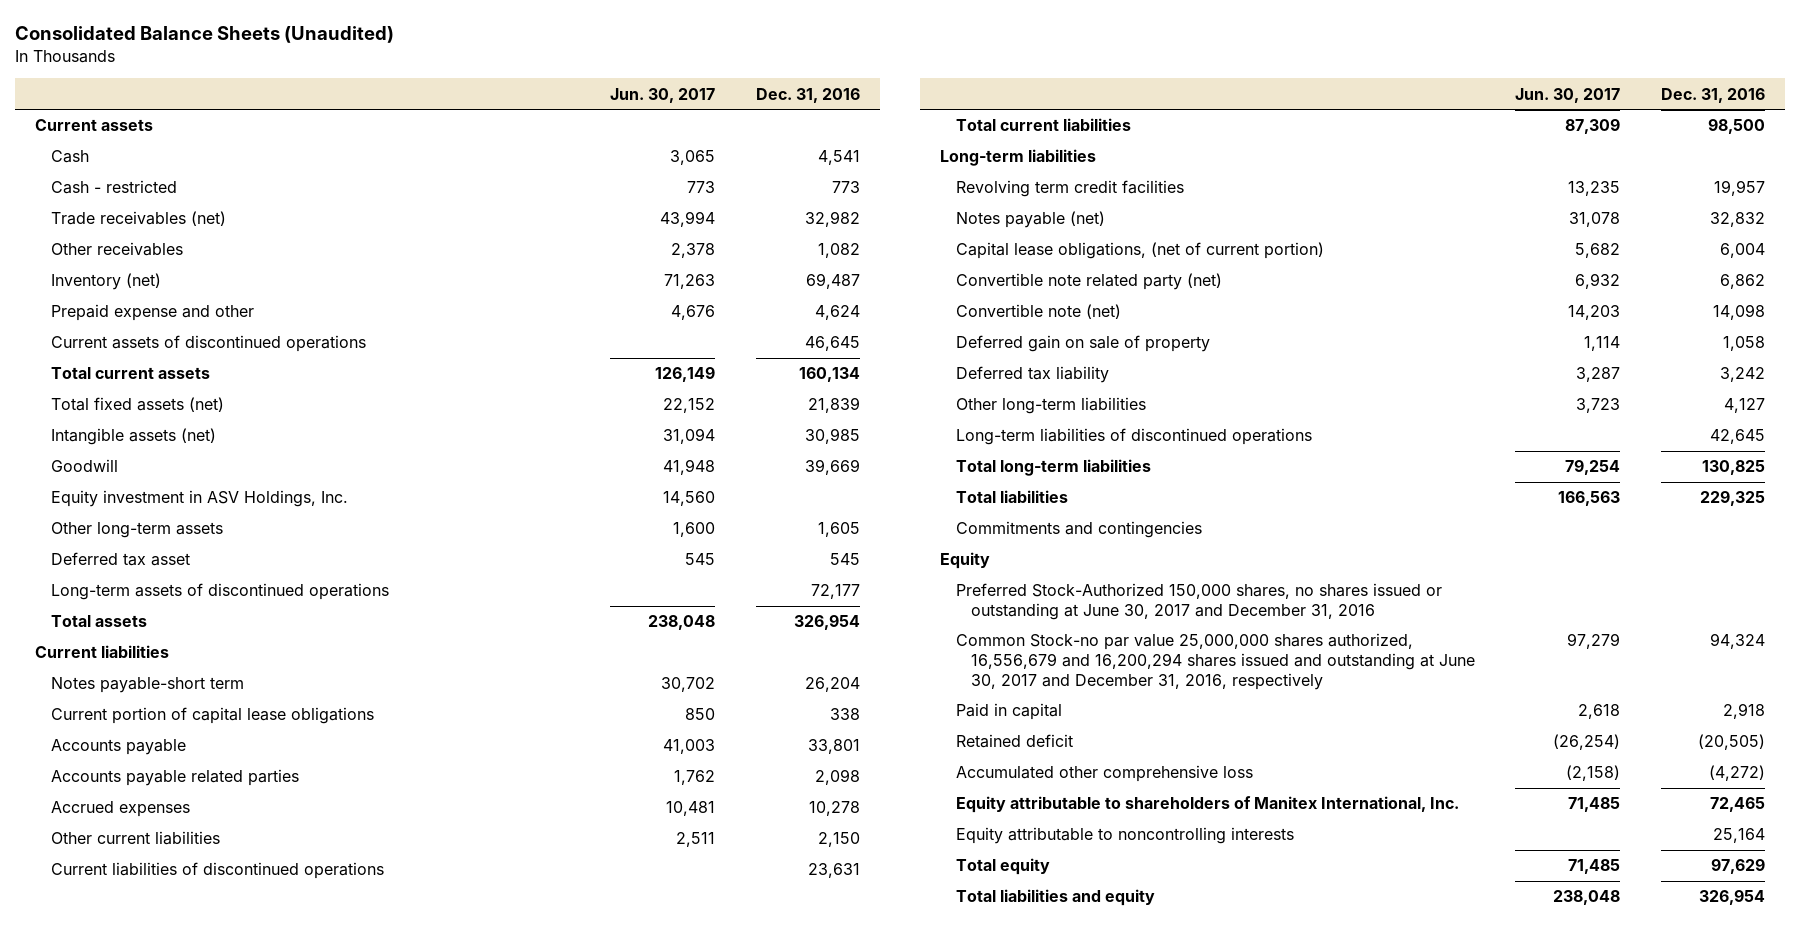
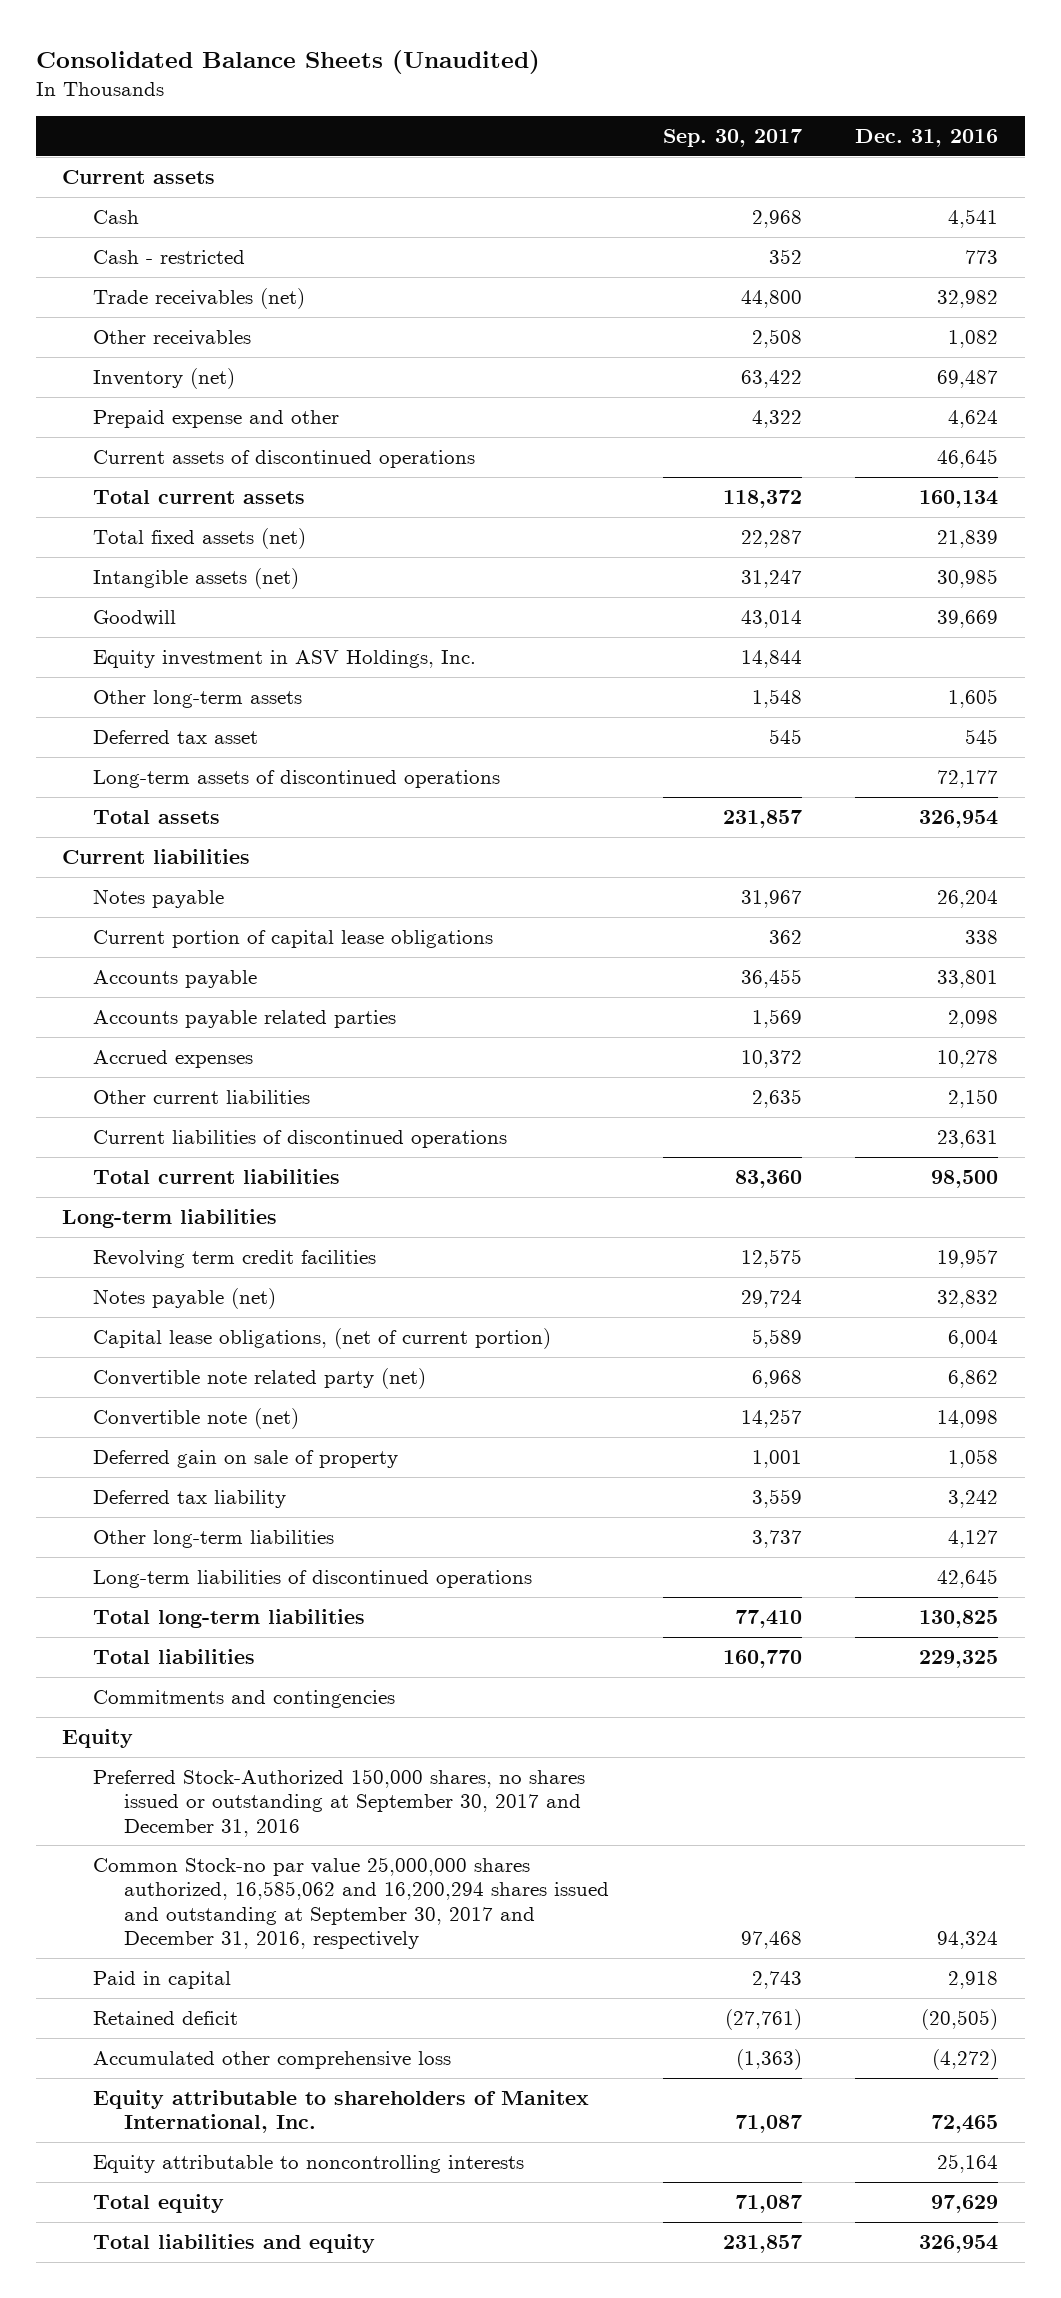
- | Jun. 30, 2017 | Dec. 31, 2016
+ | Sep. 30, 2017 | Dec. 31, 2016
- Notes payable-short term | 30,702 | 26,204
+ Notes payable | 31,967 | 26,204
- Preferred Stock-Authorized 150,000 shares, no shares issued or outstanding at June 30, 2017 and December 31, 2016
- Common Stock-no par value 25,000,000 shares authorized, 16,556,679 and 16,200,294 shares issued and outstanding at June 30, 2017 and December 31, 2016, respectively | 97,279 | 94,324
+ Preferred Stock-Authorized 150,000 shares, no shares issued or outstanding at September 30, 2017 and December 31, 2016
+ Common Stock-no par value 25,000,000 shares authorized, 16,585,062 and 16,200,294 shares issued and outstanding at September 30, 2017 and December 31, 2016, respectively | 97,468 | 94,324

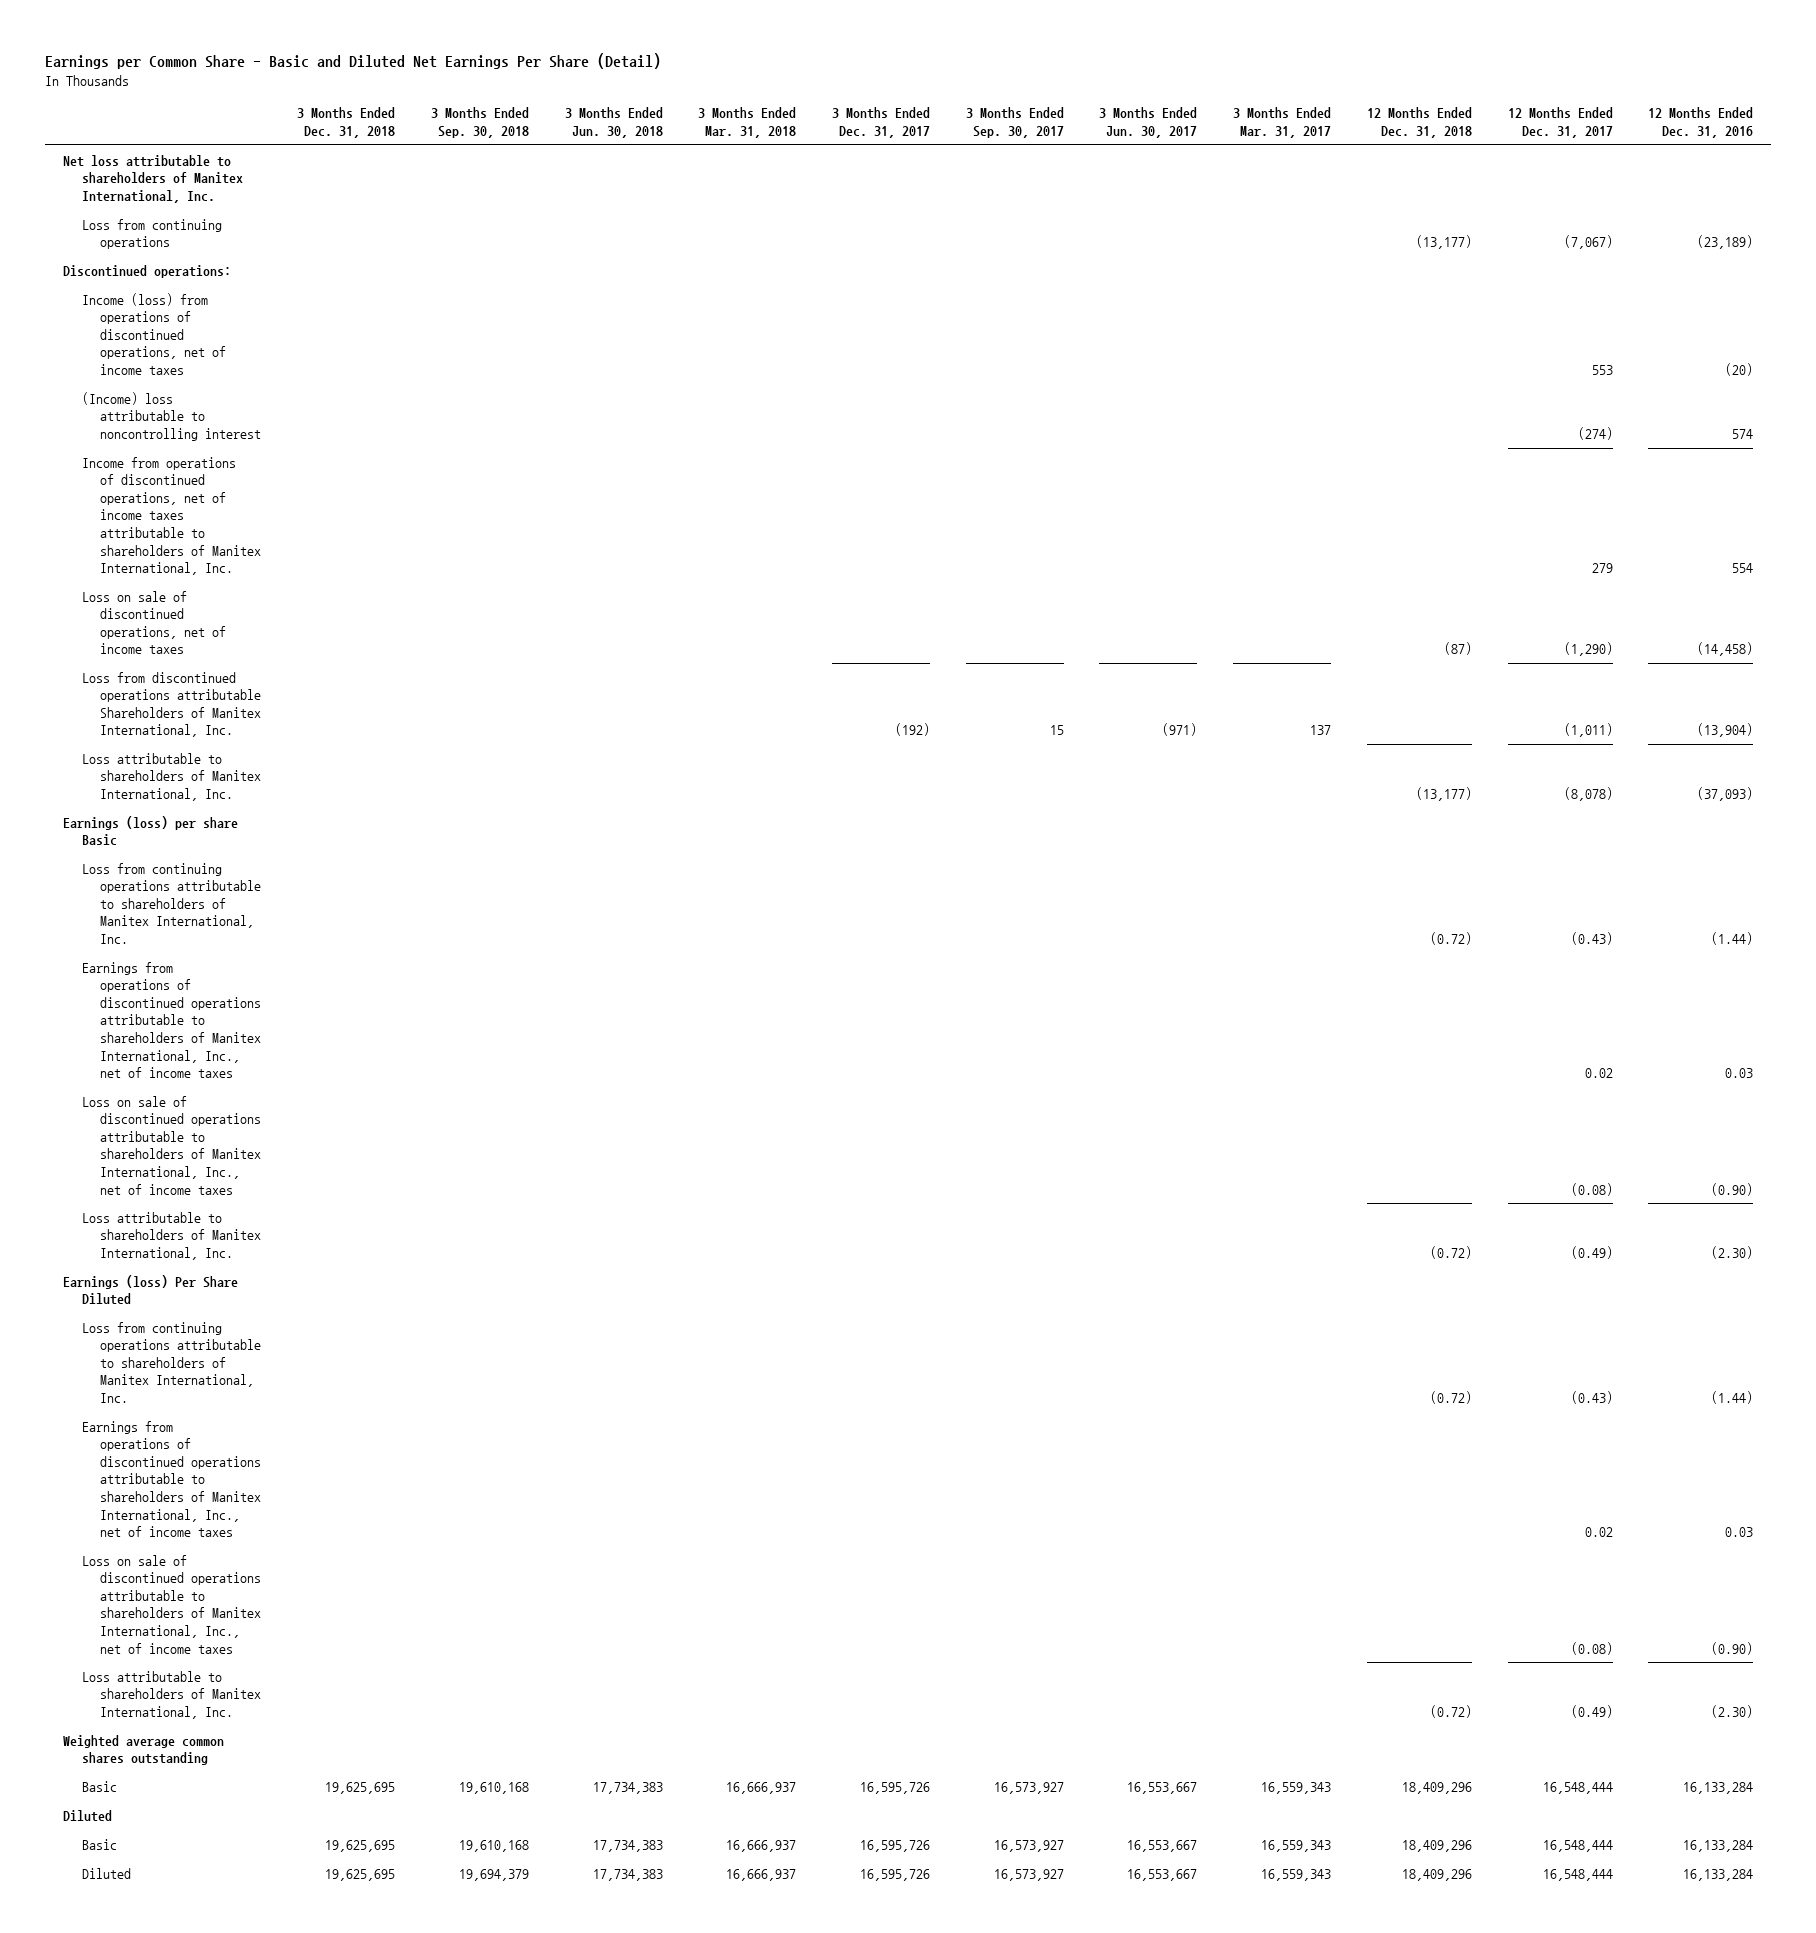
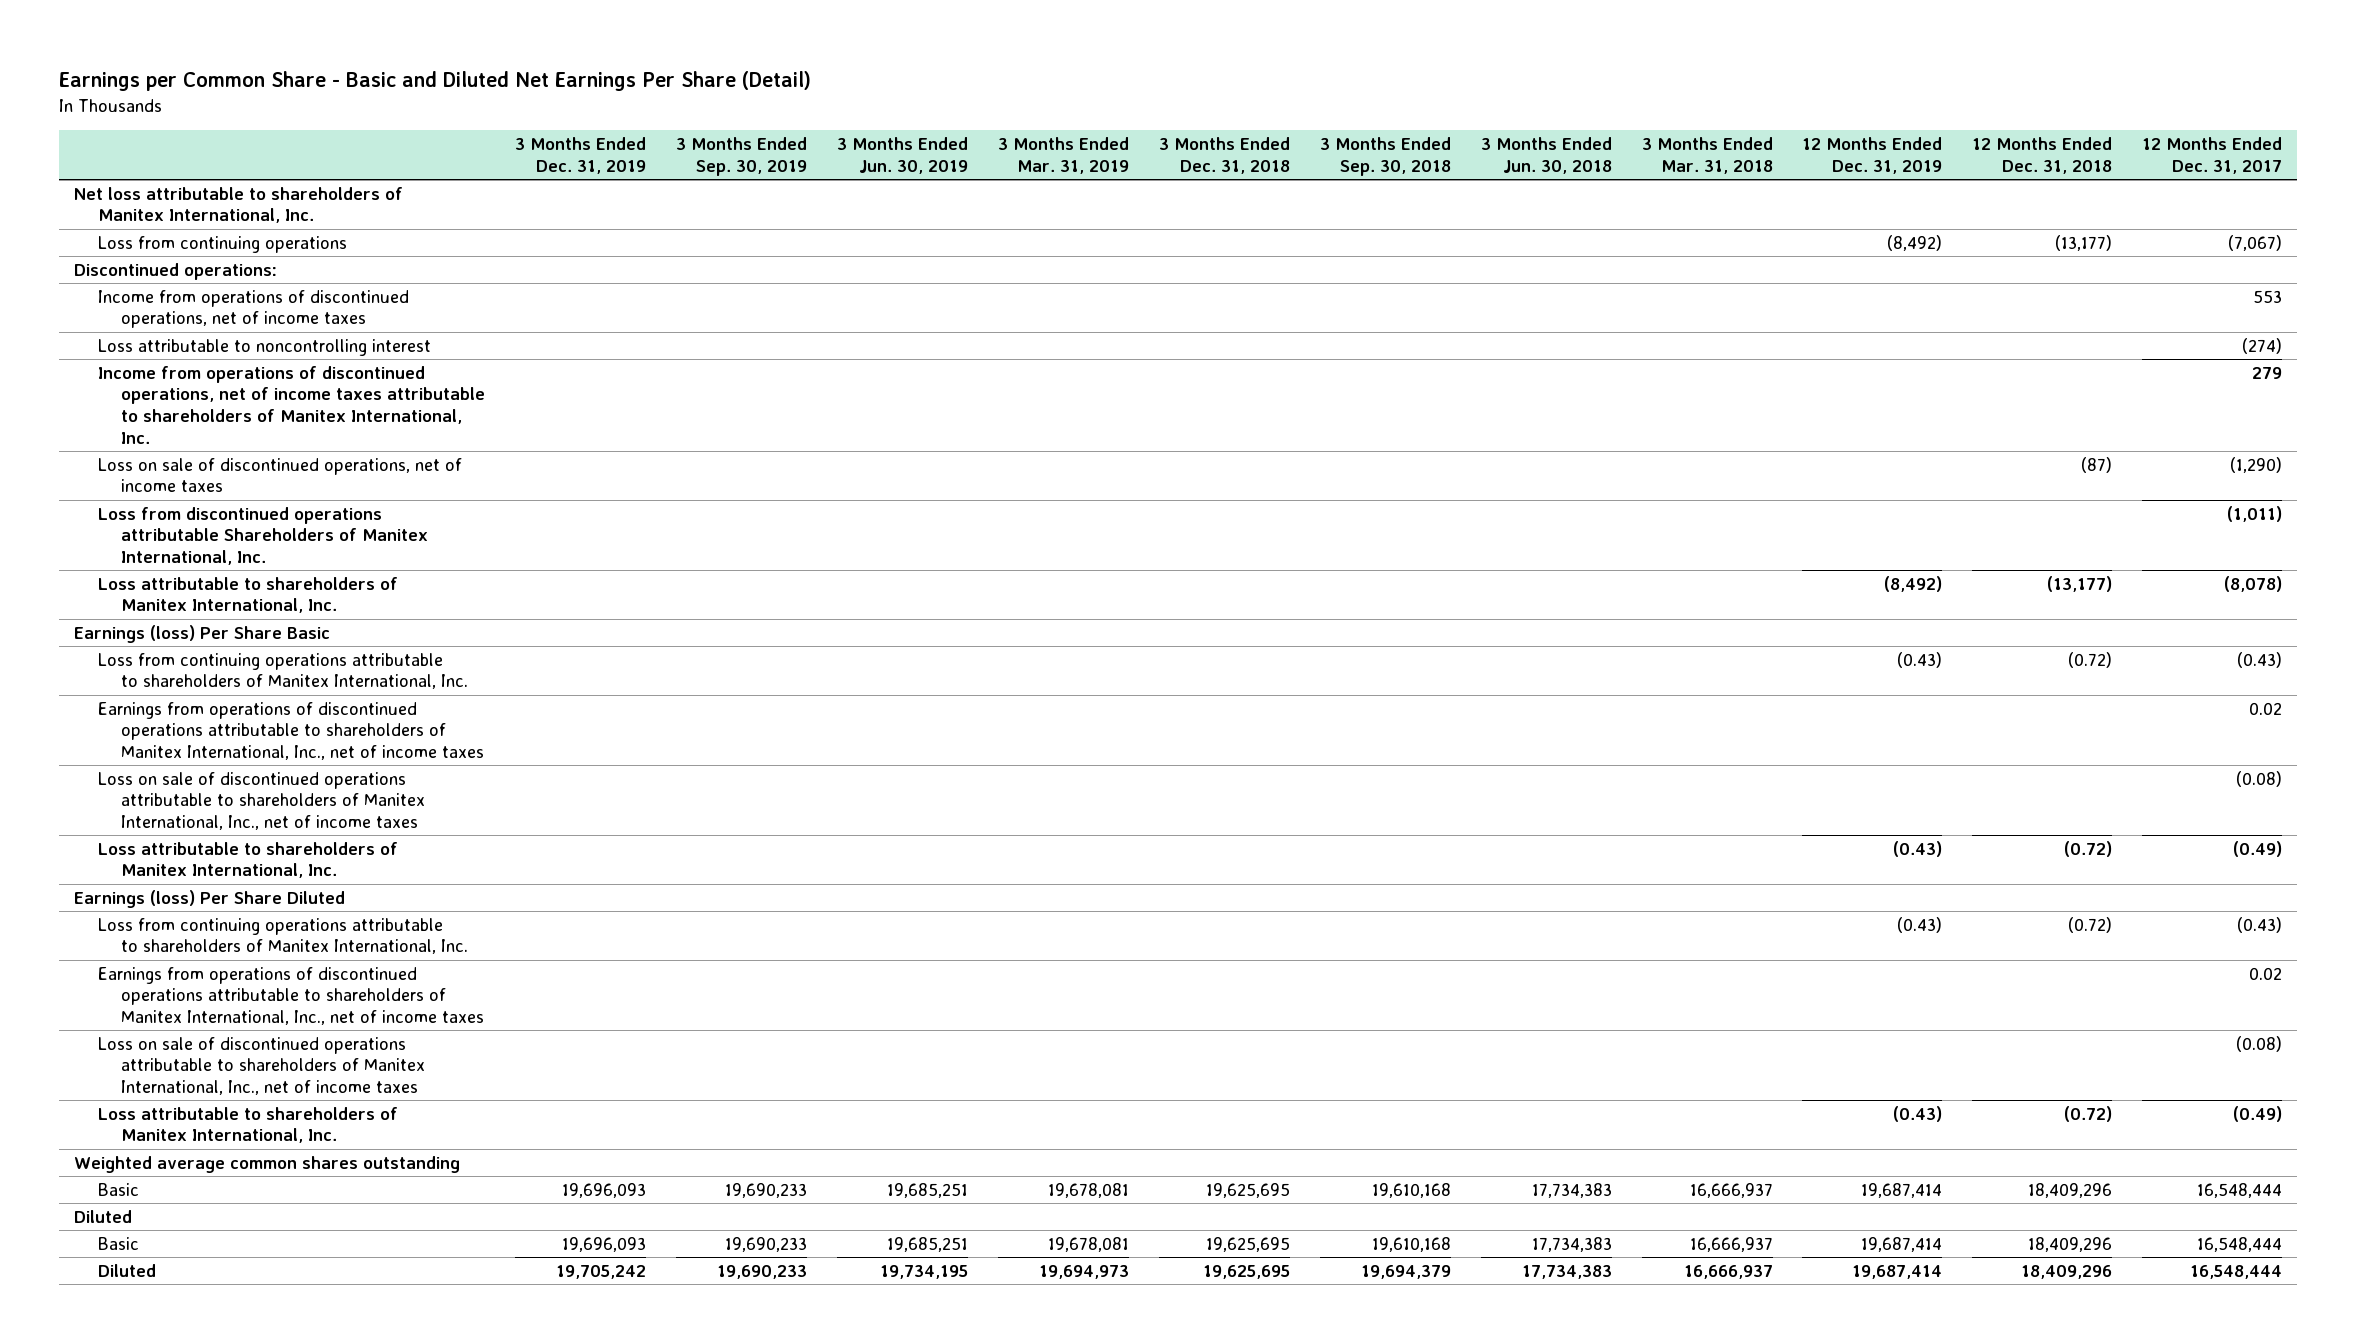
- | 3 Months Ended Dec. 31, 2018 | 3 Months Ended Sep. 30, 2018 | 3 Months Ended Jun. 30, 2018 | 3 Months Ended Mar. 31, 2018 | 3 Months Ended Dec. 31, 2017 | 3 Months Ended Sep. 30, 2017 | 3 Months Ended Jun. 30, 2017 | 3 Months Ended Mar. 31, 2017 | 12 Months Ended Dec. 31, 2018 | 12 Months Ended Dec. 31, 2017 | 12 Months Ended Dec. 31, 2016
+ | 3 Months Ended Dec. 31, 2019 | 3 Months Ended Sep. 30, 2019 | 3 Months Ended Jun. 30, 2019 | 3 Months Ended Mar. 31, 2019 | 3 Months Ended Dec. 31, 2018 | 3 Months Ended Sep. 30, 2018 | 3 Months Ended Jun. 30, 2018 | 3 Months Ended Mar. 31, 2018 | 12 Months Ended Dec. 31, 2019 | 12 Months Ended Dec. 31, 2018 | 12 Months Ended Dec. 31, 2017
- Income (loss) from operations of discontinued operations, net of income taxes | | | | | | | | | | 553 | (20)
- (Income) loss attributable to noncontrolling interest | | | | | | | | | | (274) | 574
+ Income from operations of discontinued operations, net of income taxes | | | | | | | | | | | 553
+ Loss attributable to noncontrolling interest | | | | | | | | | | | (274)
- Earnings (loss) per share Basic
+ Earnings (loss) Per Share Basic

